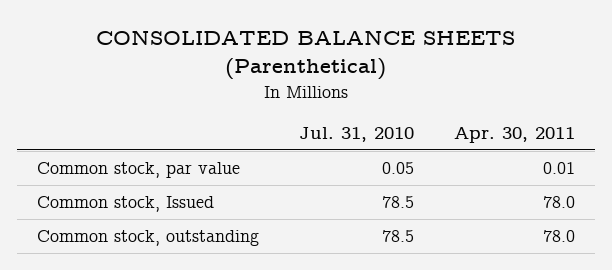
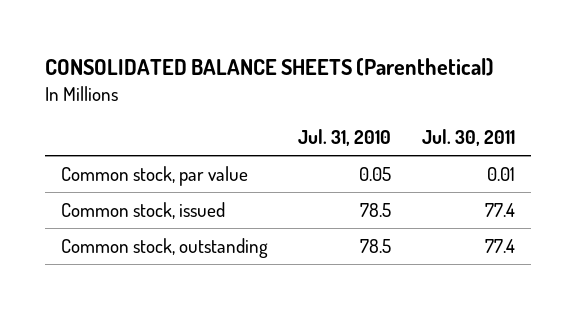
- | Jul. 31, 2010 | Apr. 30, 2011
+ | Jul. 31, 2010 | Jul. 30, 2011
- Common stock, Issued | 78.5 | 78.0
+ Common stock, issued | 78.5 | 77.4

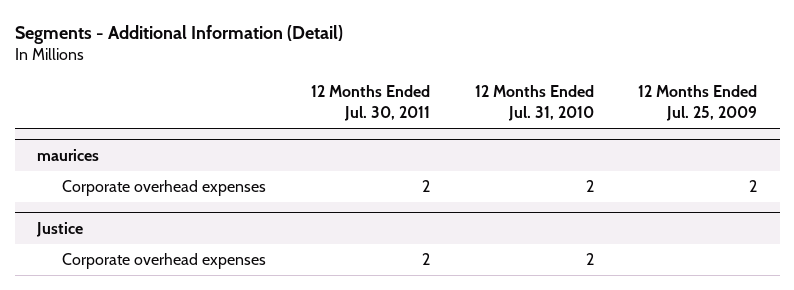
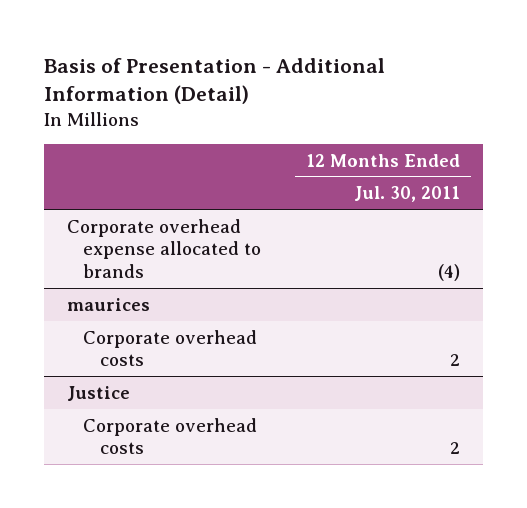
- Segments - Additional Information (Detail)
+ Basis of Presentation - Additional Information (Detail)
- | 12 Months Ended Jul. 30, 2011 | 12 Months Ended Jul. 31, 2010 | 12 Months Ended Jul. 25, 2009
+ | 12 Months Ended Jul. 30, 2011
+ Corporate overhead expense allocated to brands | (4)
@ maurices
- Corporate overhead expenses | 2 | 2 | 2
+ Corporate overhead costs | 2
@ Justice
- Corporate overhead expenses | 2 | 2 |
+ Corporate overhead costs | 2

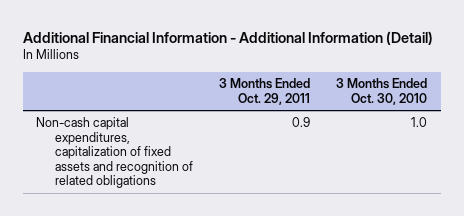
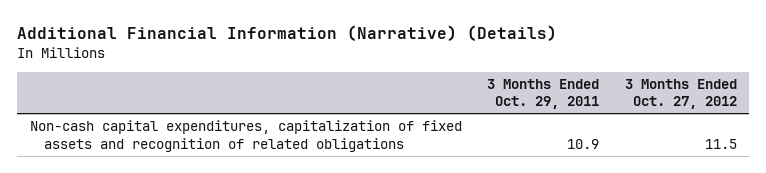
- Additional Financial Information - Additional Information (Detail)
+ Additional Financial Information (Narrative) (Details)
- | 3 Months Ended Oct. 29, 2011 | 3 Months Ended Oct. 30, 2010
+ | 3 Months Ended Oct. 29, 2011 | 3 Months Ended Oct. 27, 2012
- Non-cash capital expenditures, capitalization of fixed assets and recognition of related obligations | 0.9 | 1.0
+ Non-cash capital expenditures, capitalization of fixed assets and recognition of related obligations | 10.9 | 11.5

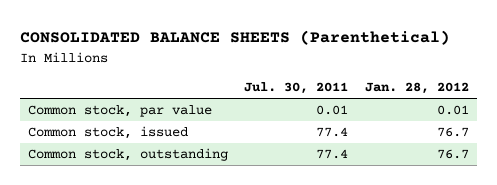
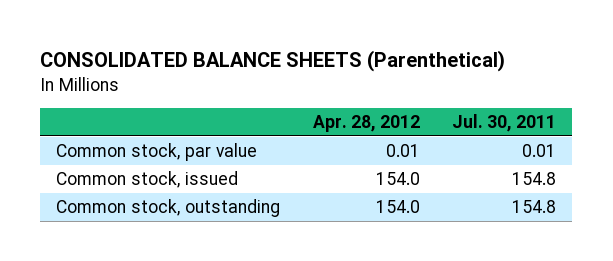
- | Jul. 30, 2011 | Jan. 28, 2012
+ | Apr. 28, 2012 | Jul. 30, 2011
- Common stock, issued | 77.4 | 76.7
- Common stock, outstanding | 77.4 | 76.7
+ Common stock, issued | 154.0 | 154.8
+ Common stock, outstanding | 154.0 | 154.8

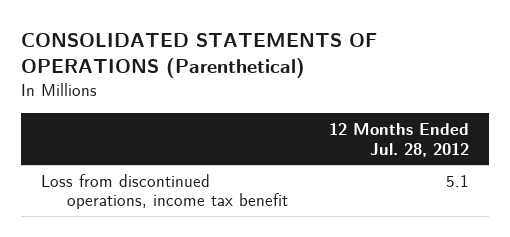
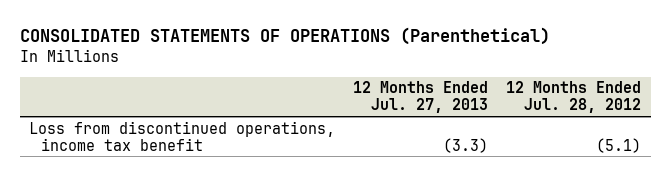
- | 12 Months Ended Jul. 28, 2012
+ | 12 Months Ended Jul. 27, 2013 | 12 Months Ended Jul. 28, 2012
- Loss from discontinued operations, income tax benefit | 5.1
+ Loss from discontinued operations, income tax benefit | (3.3) | (5.1)

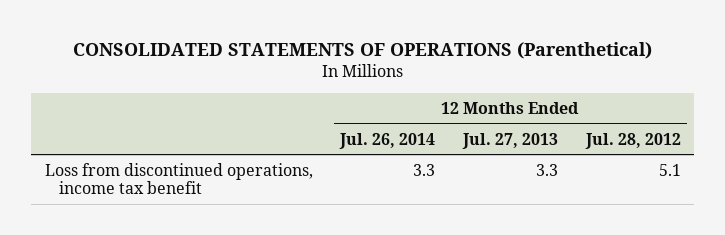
- | 12 Months Ended Jul. 27, 2013 | 12 Months Ended Jul. 28, 2012
+ | 12 Months Ended Jul. 26, 2014 | 12 Months Ended Jul. 27, 2013 | 12 Months Ended Jul. 28, 2012
- Loss from discontinued operations, income tax benefit | (3.3) | (5.1)
+ Loss from discontinued operations, income tax benefit | 3.3 | 3.3 | 5.1

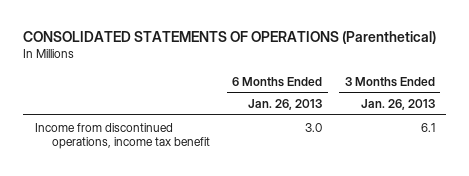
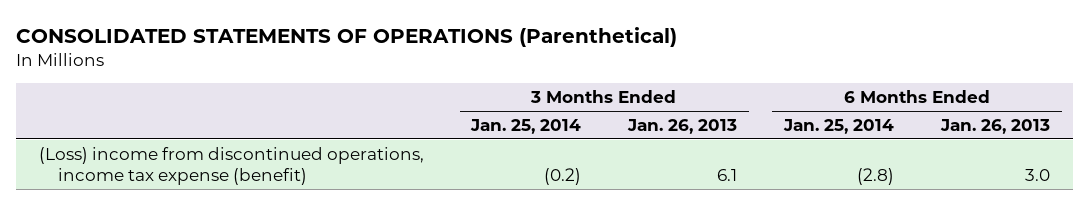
- | 6 Months Ended Jan. 26, 2013 | 3 Months Ended Jan. 26, 2013
+ | 3 Months Ended Jan. 25, 2014 | 3 Months Ended Jan. 26, 2013 | 6 Months Ended Jan. 25, 2014 | 6 Months Ended Jan. 26, 2013
- Income from discontinued operations, income tax benefit | 3.0 | 6.1
+ (Loss) income from discontinued operations, income tax expense (benefit) | (0.2) | 6.1 | (2.8) | 3.0

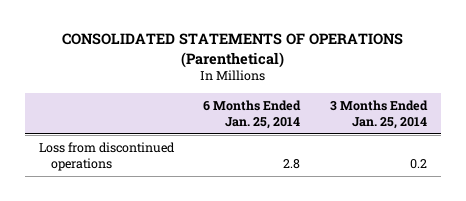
- | 3 Months Ended Jan. 25, 2014 | 3 Months Ended Jan. 26, 2013 | 6 Months Ended Jan. 25, 2014 | 6 Months Ended Jan. 26, 2013
+ | 6 Months Ended Jan. 25, 2014 | 3 Months Ended Jan. 25, 2014
- (Loss) income from discontinued operations, income tax expense (benefit) | (0.2) | 6.1 | (2.8) | 3.0
+ Loss from discontinued operations | 2.8 | 0.2

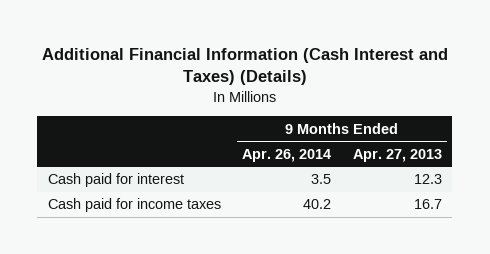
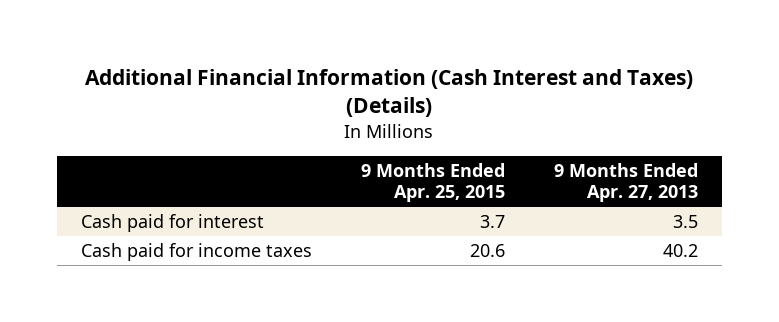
- | 9 Months Ended Apr. 26, 2014 | 9 Months Ended Apr. 27, 2013
+ | 9 Months Ended Apr. 25, 2015 | 9 Months Ended Apr. 27, 2013
- Cash paid for interest | 3.5 | 12.3
- Cash paid for income taxes | 40.2 | 16.7
+ Cash paid for interest | 3.7 | 3.5
+ Cash paid for income taxes | 20.6 | 40.2

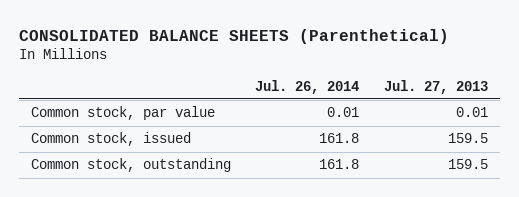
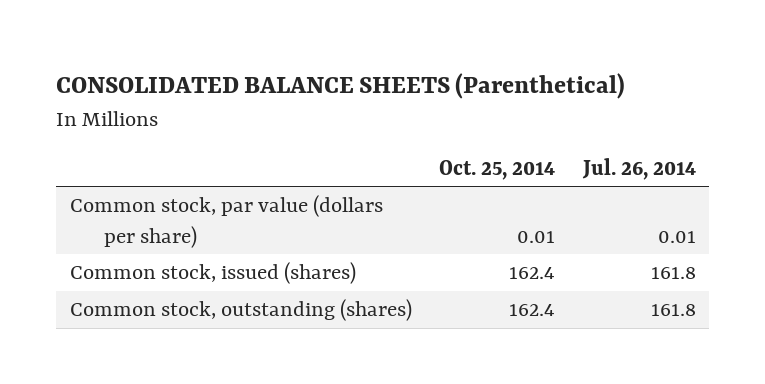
- | Jul. 26, 2014 | Jul. 27, 2013
+ | Oct. 25, 2014 | Jul. 26, 2014
- Common stock, par value | 0.01 | 0.01
- Common stock, issued | 161.8 | 159.5
- Common stock, outstanding | 161.8 | 159.5
+ Common stock, par value (dollars per share) | 0.01 | 0.01
+ Common stock, issued (shares) | 162.4 | 161.8
+ Common stock, outstanding (shares) | 162.4 | 161.8

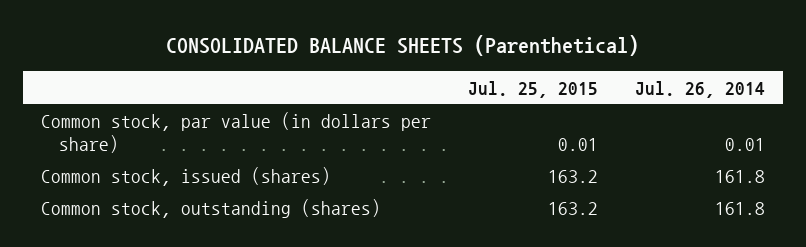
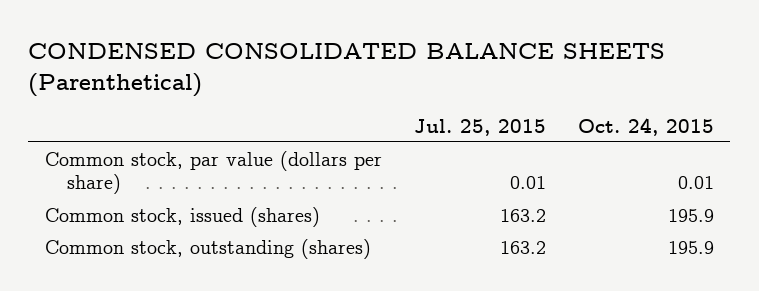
- CONSOLIDATED BALANCE SHEETS (Parenthetical)
+ CONDENSED CONSOLIDATED BALANCE SHEETS (Parenthetical)
- | Jul. 25, 2015 | Jul. 26, 2014
+ | Jul. 25, 2015 | Oct. 24, 2015
- Common stock, par value (in dollars per share) | 0.01 | 0.01
+ Common stock, par value (dollars per share) | 0.01 | 0.01

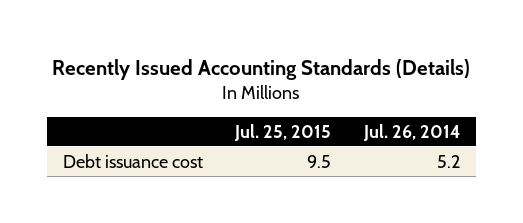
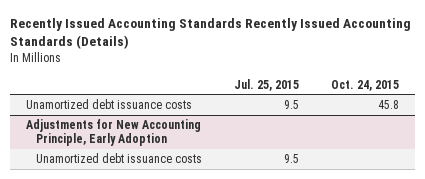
- Recently Issued Accounting Standards (Details)
+ Recently Issued Accounting Standards Recently Issued Accounting Standards (Details)
- | Jul. 25, 2015 | Jul. 26, 2014
+ | Jul. 25, 2015 | Oct. 24, 2015
- Debt issuance cost | 9.5 | 5.2
+ Unamortized debt issuance costs | 9.5 | 45.8
+ Adjustments for New Accounting Principle, Early Adoption
+ Unamortized debt issuance costs | 9.5 |

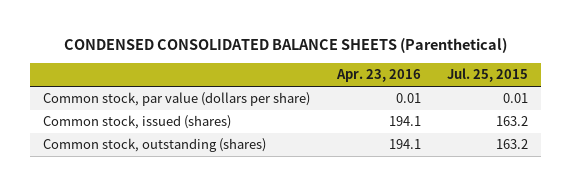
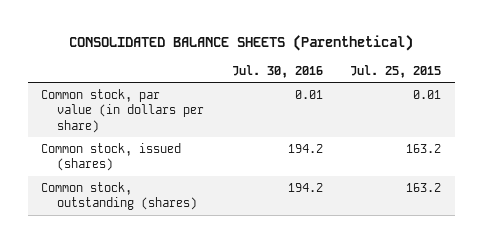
- CONDENSED CONSOLIDATED BALANCE SHEETS (Parenthetical)
+ CONSOLIDATED BALANCE SHEETS (Parenthetical)
- | Apr. 23, 2016 | Jul. 25, 2015
+ | Jul. 30, 2016 | Jul. 25, 2015
- Common stock, par value (dollars per share) | 0.01 | 0.01
+ Common stock, par value (in dollars per share) | 0.01 | 0.01

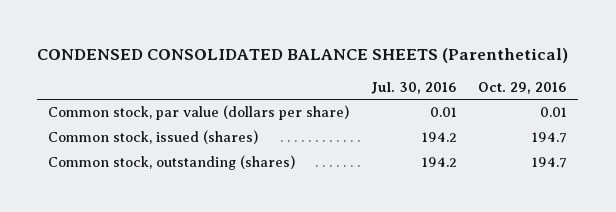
- CONSOLIDATED BALANCE SHEETS (Parenthetical)
+ CONDENSED CONSOLIDATED BALANCE SHEETS (Parenthetical)
- | Jul. 30, 2016 | Jul. 25, 2015
+ | Jul. 30, 2016 | Oct. 29, 2016
- Common stock, par value (in dollars per share) | 0.01 | 0.01
+ Common stock, par value (dollars per share) | 0.01 | 0.01

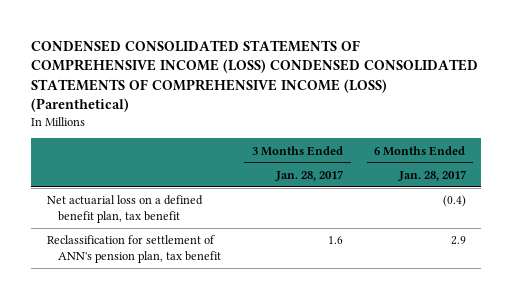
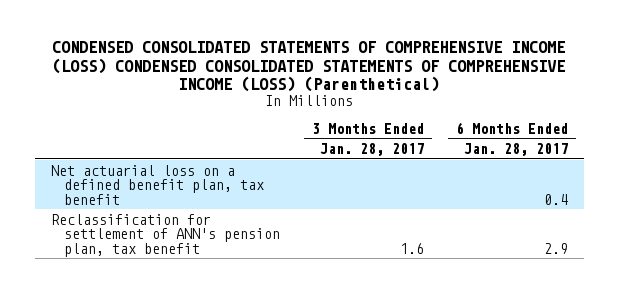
- Net actuarial loss on a defined benefit plan, tax benefit | | (0.4)
+ Net actuarial loss on a defined benefit plan, tax benefit | | 0.4

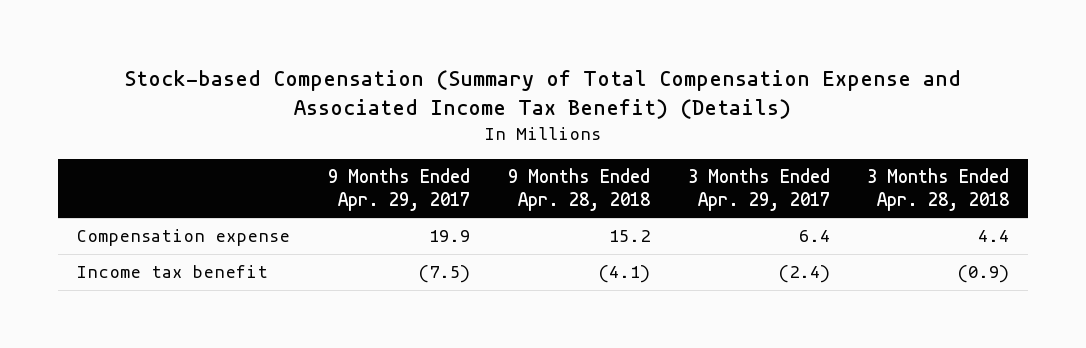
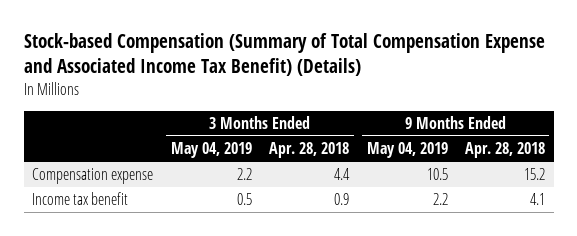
- | 9 Months Ended Apr. 29, 2017 | 9 Months Ended Apr. 28, 2018 | 3 Months Ended Apr. 29, 2017 | 3 Months Ended Apr. 28, 2018
+ | 3 Months Ended May 04, 2019 | 3 Months Ended Apr. 28, 2018 | 9 Months Ended May 04, 2019 | 9 Months Ended Apr. 28, 2018
- Income tax benefit | (7.5) | (4.1) | (2.4) | (0.9)
+ Income tax benefit | 0.5 | 0.9 | 2.2 | 4.1

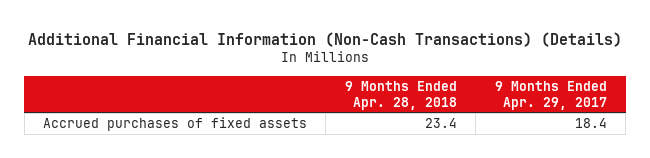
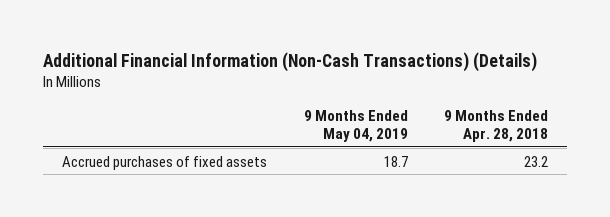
- | 9 Months Ended Apr. 28, 2018 | 9 Months Ended Apr. 29, 2017
+ | 9 Months Ended May 04, 2019 | 9 Months Ended Apr. 28, 2018
- Accrued purchases of fixed assets | 23.4 | 18.4
+ Accrued purchases of fixed assets | 18.7 | 23.2

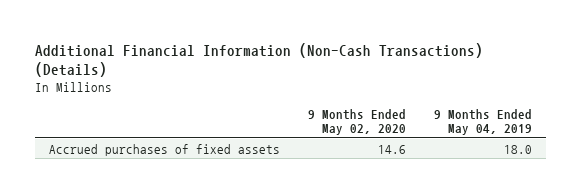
- | 9 Months Ended May 04, 2019 | 9 Months Ended Apr. 28, 2018
+ | 9 Months Ended May 02, 2020 | 9 Months Ended May 04, 2019
- Accrued purchases of fixed assets | 18.7 | 23.2
+ Accrued purchases of fixed assets | 14.6 | 18.0

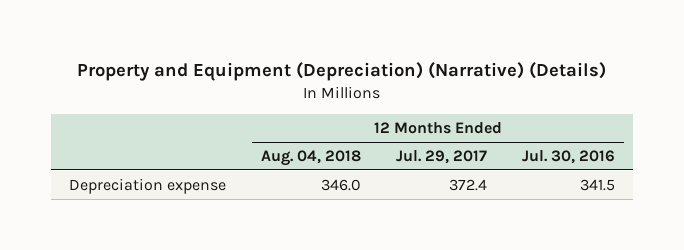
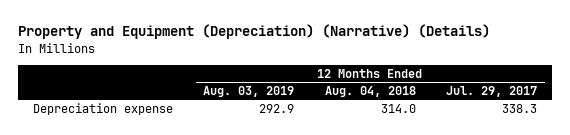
- | 12 Months Ended Aug. 04, 2018 | 12 Months Ended Jul. 29, 2017 | 12 Months Ended Jul. 30, 2016
+ | 12 Months Ended Aug. 03, 2019 | 12 Months Ended Aug. 04, 2018 | 12 Months Ended Jul. 29, 2017
- Depreciation expense | 346.0 | 372.4 | 341.5
+ Depreciation expense | 292.9 | 314.0 | 338.3

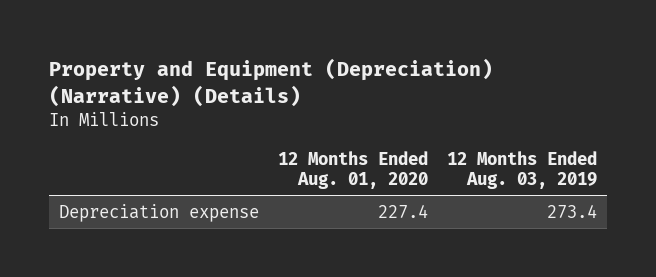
- | 12 Months Ended Aug. 03, 2019 | 12 Months Ended Aug. 04, 2018 | 12 Months Ended Jul. 29, 2017
+ | 12 Months Ended Aug. 01, 2020 | 12 Months Ended Aug. 03, 2019
- Depreciation expense | 292.9 | 314.0 | 338.3
+ Depreciation expense | 227.4 | 273.4

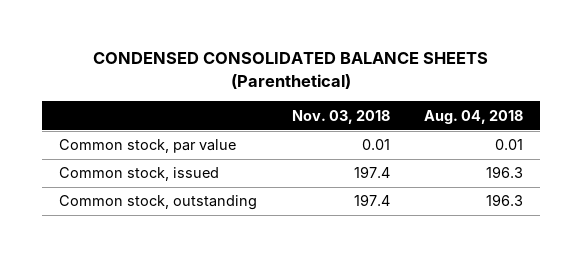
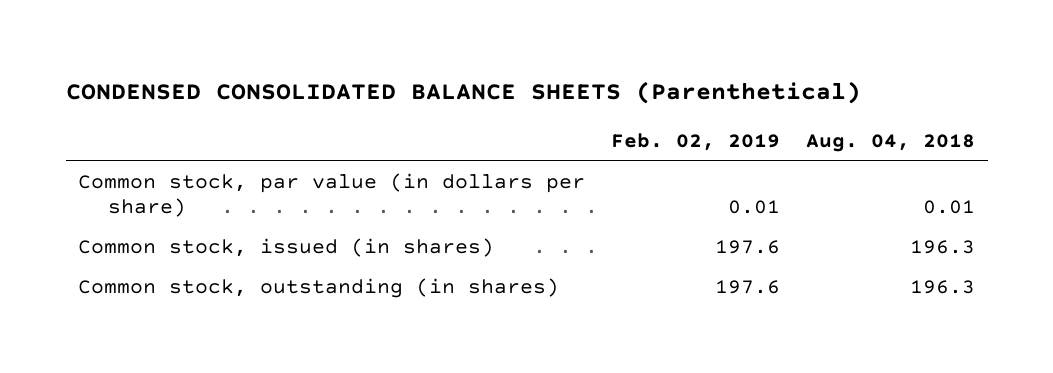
- | Nov. 03, 2018 | Aug. 04, 2018
+ | Feb. 02, 2019 | Aug. 04, 2018
- Common stock, par value | 0.01 | 0.01
- Common stock, issued | 197.4 | 196.3
- Common stock, outstanding | 197.4 | 196.3
+ Common stock, par value (in dollars per share) | 0.01 | 0.01
+ Common stock, issued (in shares) | 197.6 | 196.3
+ Common stock, outstanding (in shares) | 197.6 | 196.3

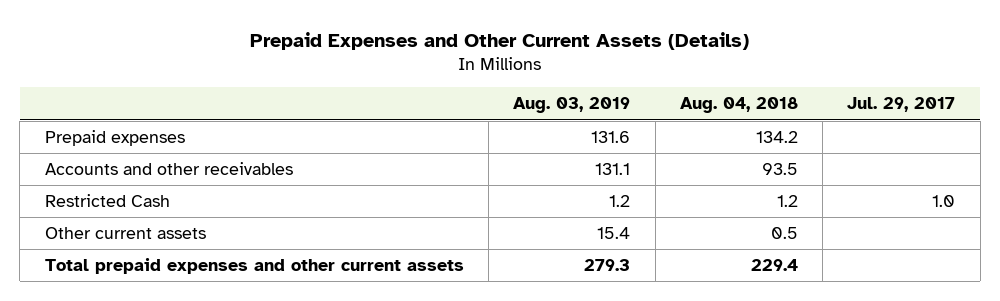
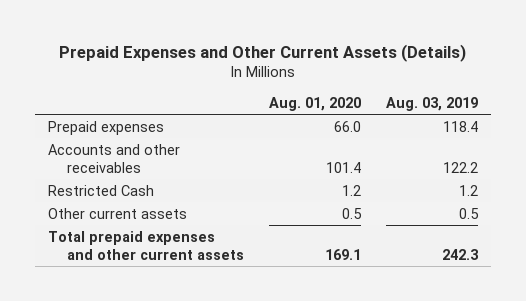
- | Aug. 03, 2019 | Aug. 04, 2018 | Jul. 29, 2017
+ | Aug. 01, 2020 | Aug. 03, 2019
- Prepaid expenses | 131.6 | 134.2 |
- Accounts and other receivables | 131.1 | 93.5 |
+ Prepaid expenses | 66.0 | 118.4
+ Accounts and other receivables | 101.4 | 122.2
- Other current assets | 15.4 | 0.5 |
- Total prepaid expenses and other current assets | 279.3 | 229.4 |
+ Other current assets | 0.5 | 0.5
+ Total prepaid expenses and other current assets | 169.1 | 242.3

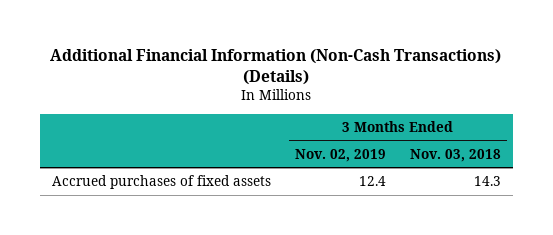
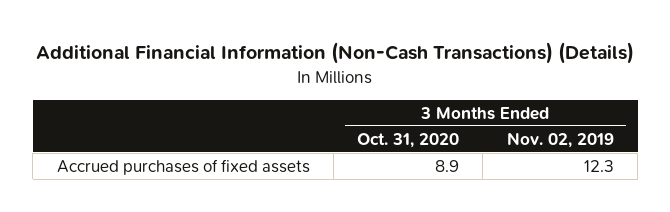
- | 3 Months Ended Nov. 02, 2019 | 3 Months Ended Nov. 03, 2018
+ | 3 Months Ended Oct. 31, 2020 | 3 Months Ended Nov. 02, 2019
- Accrued purchases of fixed assets | 12.4 | 14.3
+ Accrued purchases of fixed assets | 8.9 | 12.3

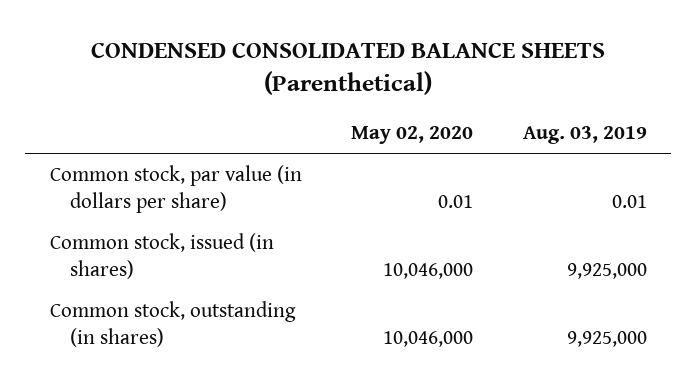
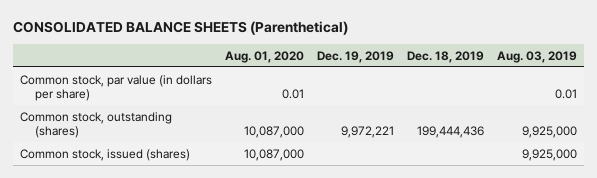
- CONDENSED CONSOLIDATED BALANCE SHEETS (Parenthetical)
+ CONSOLIDATED BALANCE SHEETS (Parenthetical)
- | May 02, 2020 | Aug. 03, 2019
+ | Aug. 01, 2020 | Dec. 19, 2019 | Dec. 18, 2019 | Aug. 03, 2019
- Common stock, issued (in shares) | 10,046,000 | 9,925,000
- Common stock, outstanding (in shares) | 10,046,000 | 9,925,000
+ Common stock, outstanding (shares) | 10,087,000 | 9,972,221 | 199,444,436 | 9,925,000
+ Common stock, issued (shares) | 10,087,000 | | | 9,925,000

